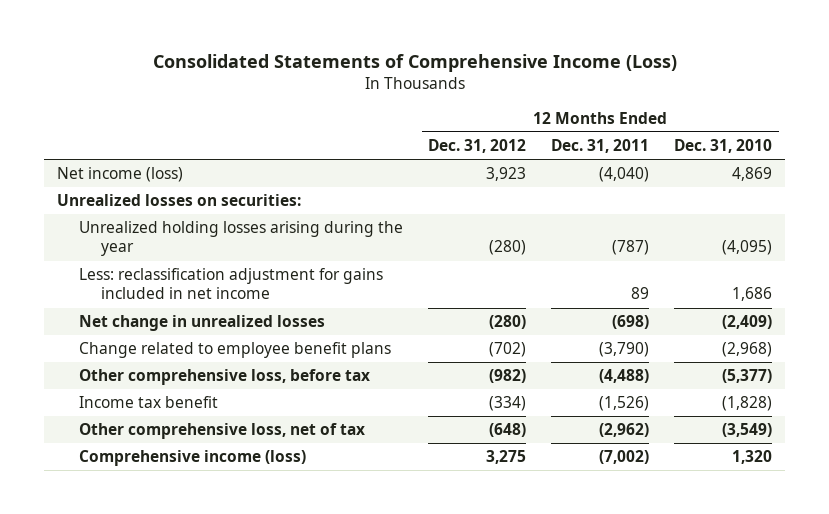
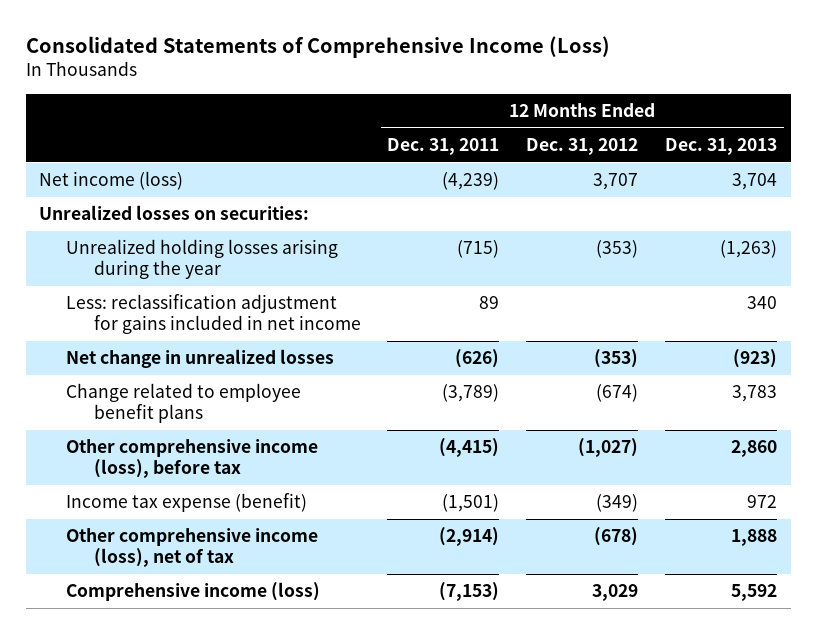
- | 12 Months Ended Dec. 31, 2012 | 12 Months Ended Dec. 31, 2011 | 12 Months Ended Dec. 31, 2010
+ | 12 Months Ended Dec. 31, 2011 | 12 Months Ended Dec. 31, 2012 | 12 Months Ended Dec. 31, 2013
- Net income (loss) | 3,923 | (4,040) | 4,869
+ Net income (loss) | (4,239) | 3,707 | 3,704
- Unrealized holding losses arising during the year | (280) | (787) | (4,095)
+ Unrealized holding losses arising during the year | (715) | (353) | (1,263)
- Net change in unrealized losses | (280) | (698) | (2,409)
- Change related to employee benefit plans | (702) | (3,790) | (2,968)
- Other comprehensive loss, before tax | (982) | (4,488) | (5,377)
- Income tax benefit | (334) | (1,526) | (1,828)
- Other comprehensive loss, net of tax | (648) | (2,962) | (3,549)
- Comprehensive income (loss) | 3,275 | (7,002) | 1,320
+ Net change in unrealized losses | (626) | (353) | (923)
+ Change related to employee benefit plans | (3,789) | (674) | 3,783
+ Other comprehensive income (loss), before tax | (4,415) | (1,027) | 2,860
+ Income tax expense (benefit) | (1,501) | (349) | 972
+ Other comprehensive income (loss), net of tax | (2,914) | (678) | 1,888
+ Comprehensive income (loss) | (7,153) | 3,029 | 5,592

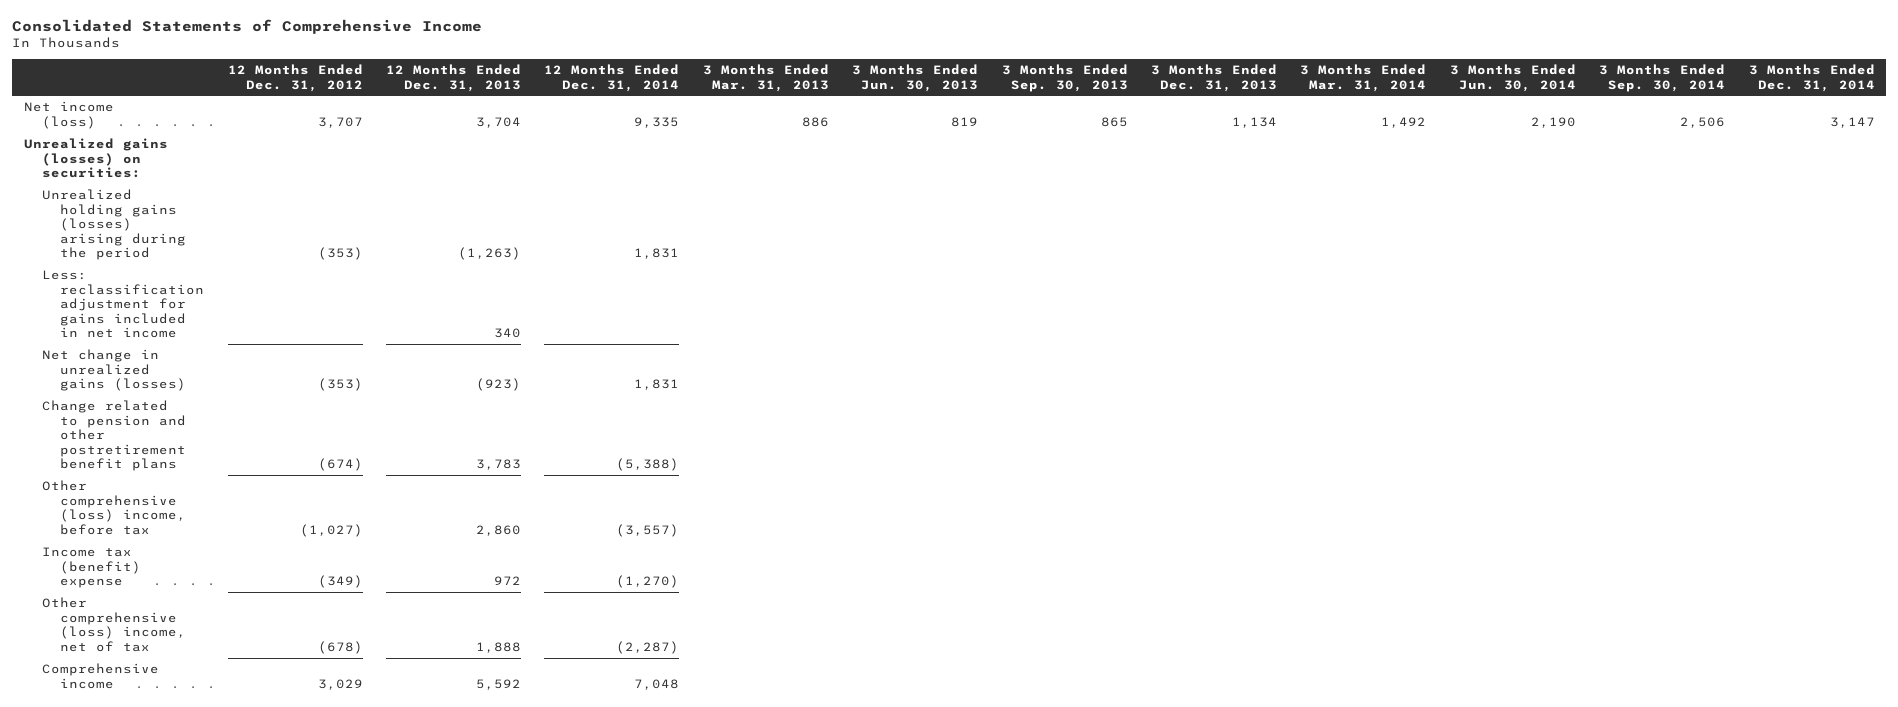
- Consolidated Statements of Comprehensive Income (Loss)
+ Consolidated Statements of Comprehensive Income
- | 12 Months Ended Dec. 31, 2011 | 12 Months Ended Dec. 31, 2012 | 12 Months Ended Dec. 31, 2013
+ | 12 Months Ended Dec. 31, 2012 | 12 Months Ended Dec. 31, 2013 | 12 Months Ended Dec. 31, 2014 | 3 Months Ended Mar. 31, 2013 | 3 Months Ended Jun. 30, 2013 | 3 Months Ended Sep. 30, 2013 | 3 Months Ended Dec. 31, 2013 | 3 Months Ended Mar. 31, 2014 | 3 Months Ended Jun. 30, 2014 | 3 Months Ended Sep. 30, 2014 | 3 Months Ended Dec. 31, 2014
- Unrealized losses on securities:
- Unrealized holding losses arising during the year | (715) | (353) | (1,263)
+ Unrealized gains (losses) on securities:
+ Unrealized holding gains (losses) arising during the period | (353) | (1,263) | 1,831 | | | | | | | |
- Net change in unrealized losses | (626) | (353) | (923)
- Change related to employee benefit plans | (3,789) | (674) | 3,783
- Other comprehensive income (loss), before tax | (4,415) | (1,027) | 2,860
- Income tax expense (benefit) | (1,501) | (349) | 972
- Other comprehensive income (loss), net of tax | (2,914) | (678) | 1,888
- Comprehensive income (loss) | (7,153) | 3,029 | 5,592
+ Net change in unrealized gains (losses) | (353) | (923) | 1,831 | | | | | | | |
+ Change related to pension and other postretirement benefit plans | (674) | 3,783 | (5,388) | | | | | | | |
+ Other comprehensive (loss) income, before tax | (1,027) | 2,860 | (3,557) | | | | | | | |
+ Income tax (benefit) expense | (349) | 972 | (1,270) | | | | | | | |
+ Other comprehensive (loss) income, net of tax | (678) | 1,888 | (2,287) | | | | | | | |
+ Comprehensive income | 3,029 | 5,592 | 7,048 | | | | | | | |

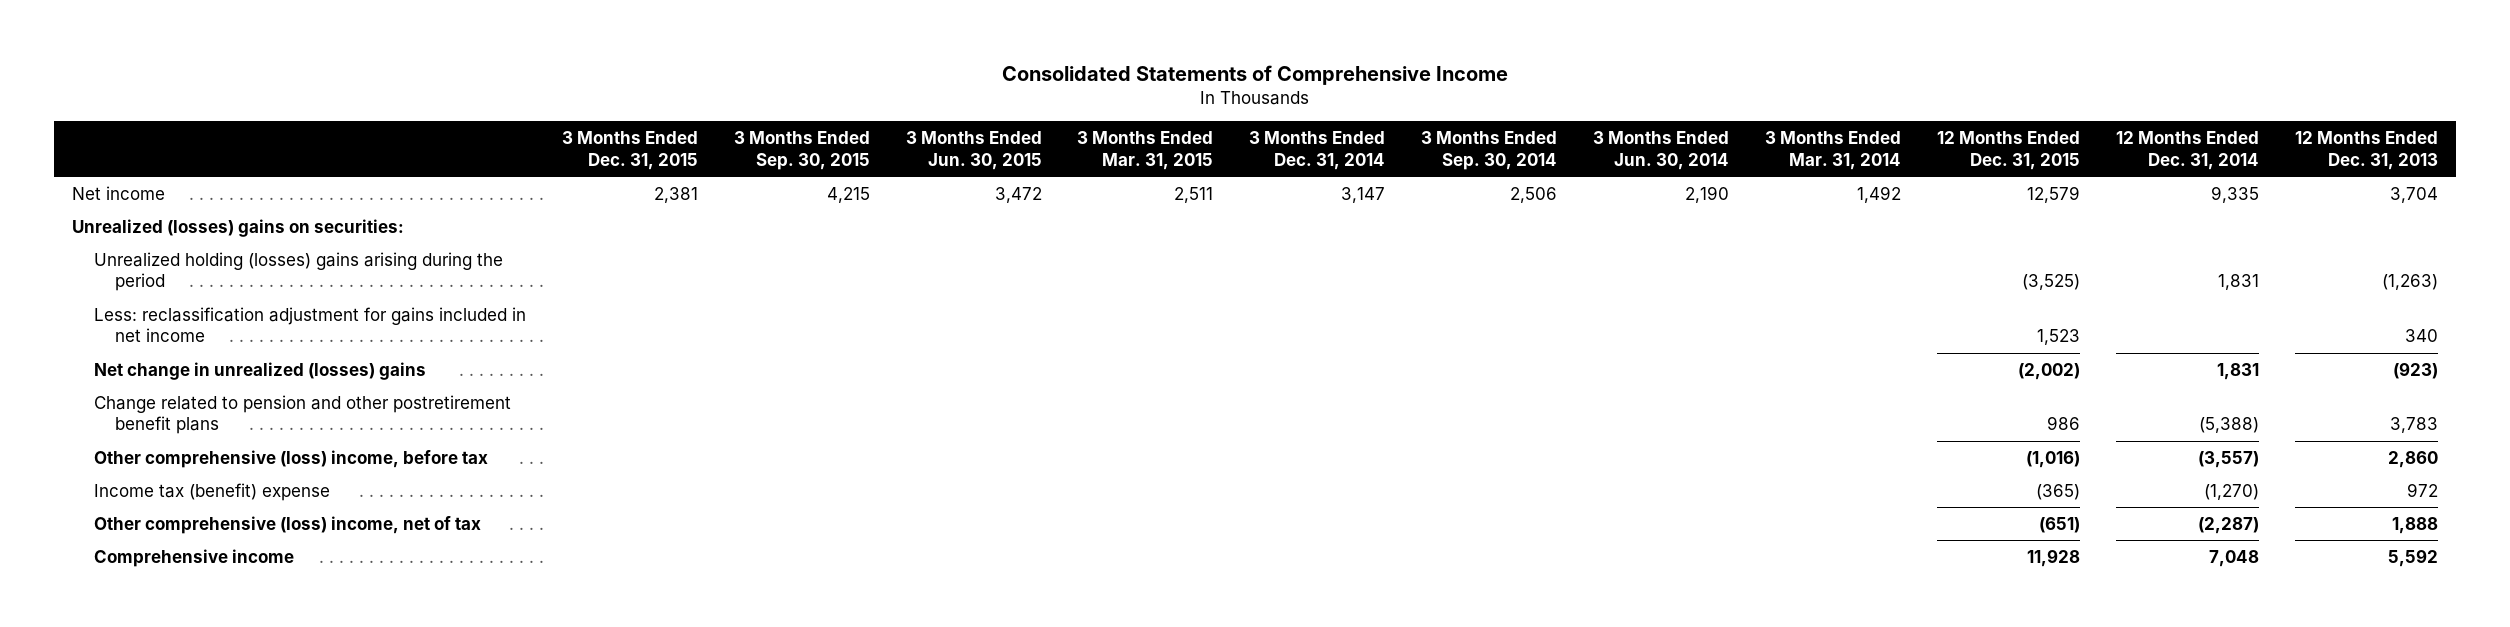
- | 12 Months Ended Dec. 31, 2012 | 12 Months Ended Dec. 31, 2013 | 12 Months Ended Dec. 31, 2014 | 3 Months Ended Mar. 31, 2013 | 3 Months Ended Jun. 30, 2013 | 3 Months Ended Sep. 30, 2013 | 3 Months Ended Dec. 31, 2013 | 3 Months Ended Mar. 31, 2014 | 3 Months Ended Jun. 30, 2014 | 3 Months Ended Sep. 30, 2014 | 3 Months Ended Dec. 31, 2014
+ | 3 Months Ended Dec. 31, 2015 | 3 Months Ended Sep. 30, 2015 | 3 Months Ended Jun. 30, 2015 | 3 Months Ended Mar. 31, 2015 | 3 Months Ended Dec. 31, 2014 | 3 Months Ended Sep. 30, 2014 | 3 Months Ended Jun. 30, 2014 | 3 Months Ended Mar. 31, 2014 | 12 Months Ended Dec. 31, 2015 | 12 Months Ended Dec. 31, 2014 | 12 Months Ended Dec. 31, 2013
- Net income (loss) | 3,707 | 3,704 | 9,335 | 886 | 819 | 865 | 1,134 | 1,492 | 2,190 | 2,506 | 3,147
- Unrealized gains (losses) on securities:
- Unrealized holding gains (losses) arising during the period | (353) | (1,263) | 1,831 | | | | | | | |
+ Net income | 2,381 | 4,215 | 3,472 | 2,511 | 3,147 | 2,506 | 2,190 | 1,492 | 12,579 | 9,335 | 3,704
+ Unrealized (losses) gains on securities:
+ Unrealized holding (losses) gains arising during the period | | | | | | | | | (3,525) | 1,831 | (1,263)
- Net change in unrealized gains (losses) | (353) | (923) | 1,831 | | | | | | | |
+ Net change in unrealized (losses) gains | | | | | | | | | (2,002) | 1,831 | (923)

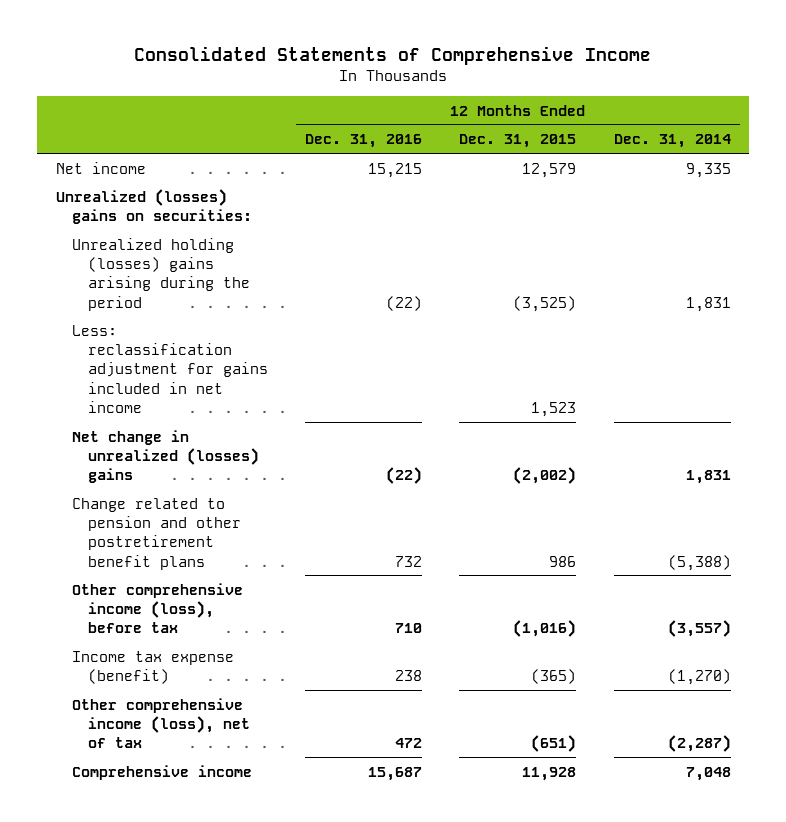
- | 3 Months Ended Dec. 31, 2015 | 3 Months Ended Sep. 30, 2015 | 3 Months Ended Jun. 30, 2015 | 3 Months Ended Mar. 31, 2015 | 3 Months Ended Dec. 31, 2014 | 3 Months Ended Sep. 30, 2014 | 3 Months Ended Jun. 30, 2014 | 3 Months Ended Mar. 31, 2014 | 12 Months Ended Dec. 31, 2015 | 12 Months Ended Dec. 31, 2014 | 12 Months Ended Dec. 31, 2013
+ | 12 Months Ended Dec. 31, 2016 | 12 Months Ended Dec. 31, 2015 | 12 Months Ended Dec. 31, 2014
- Other comprehensive (loss) income, before tax | | | | | | | | | (1,016) | (3,557) | 2,860
- Income tax (benefit) expense | | | | | | | | | (365) | (1,270) | 972
- Other comprehensive (loss) income, net of tax | | | | | | | | | (651) | (2,287) | 1,888
+ Other comprehensive income (loss), before tax | 710 | (1,016) | (3,557)
+ Income tax expense (benefit) | 238 | (365) | (1,270)
+ Other comprehensive income (loss), net of tax | 472 | (651) | (2,287)

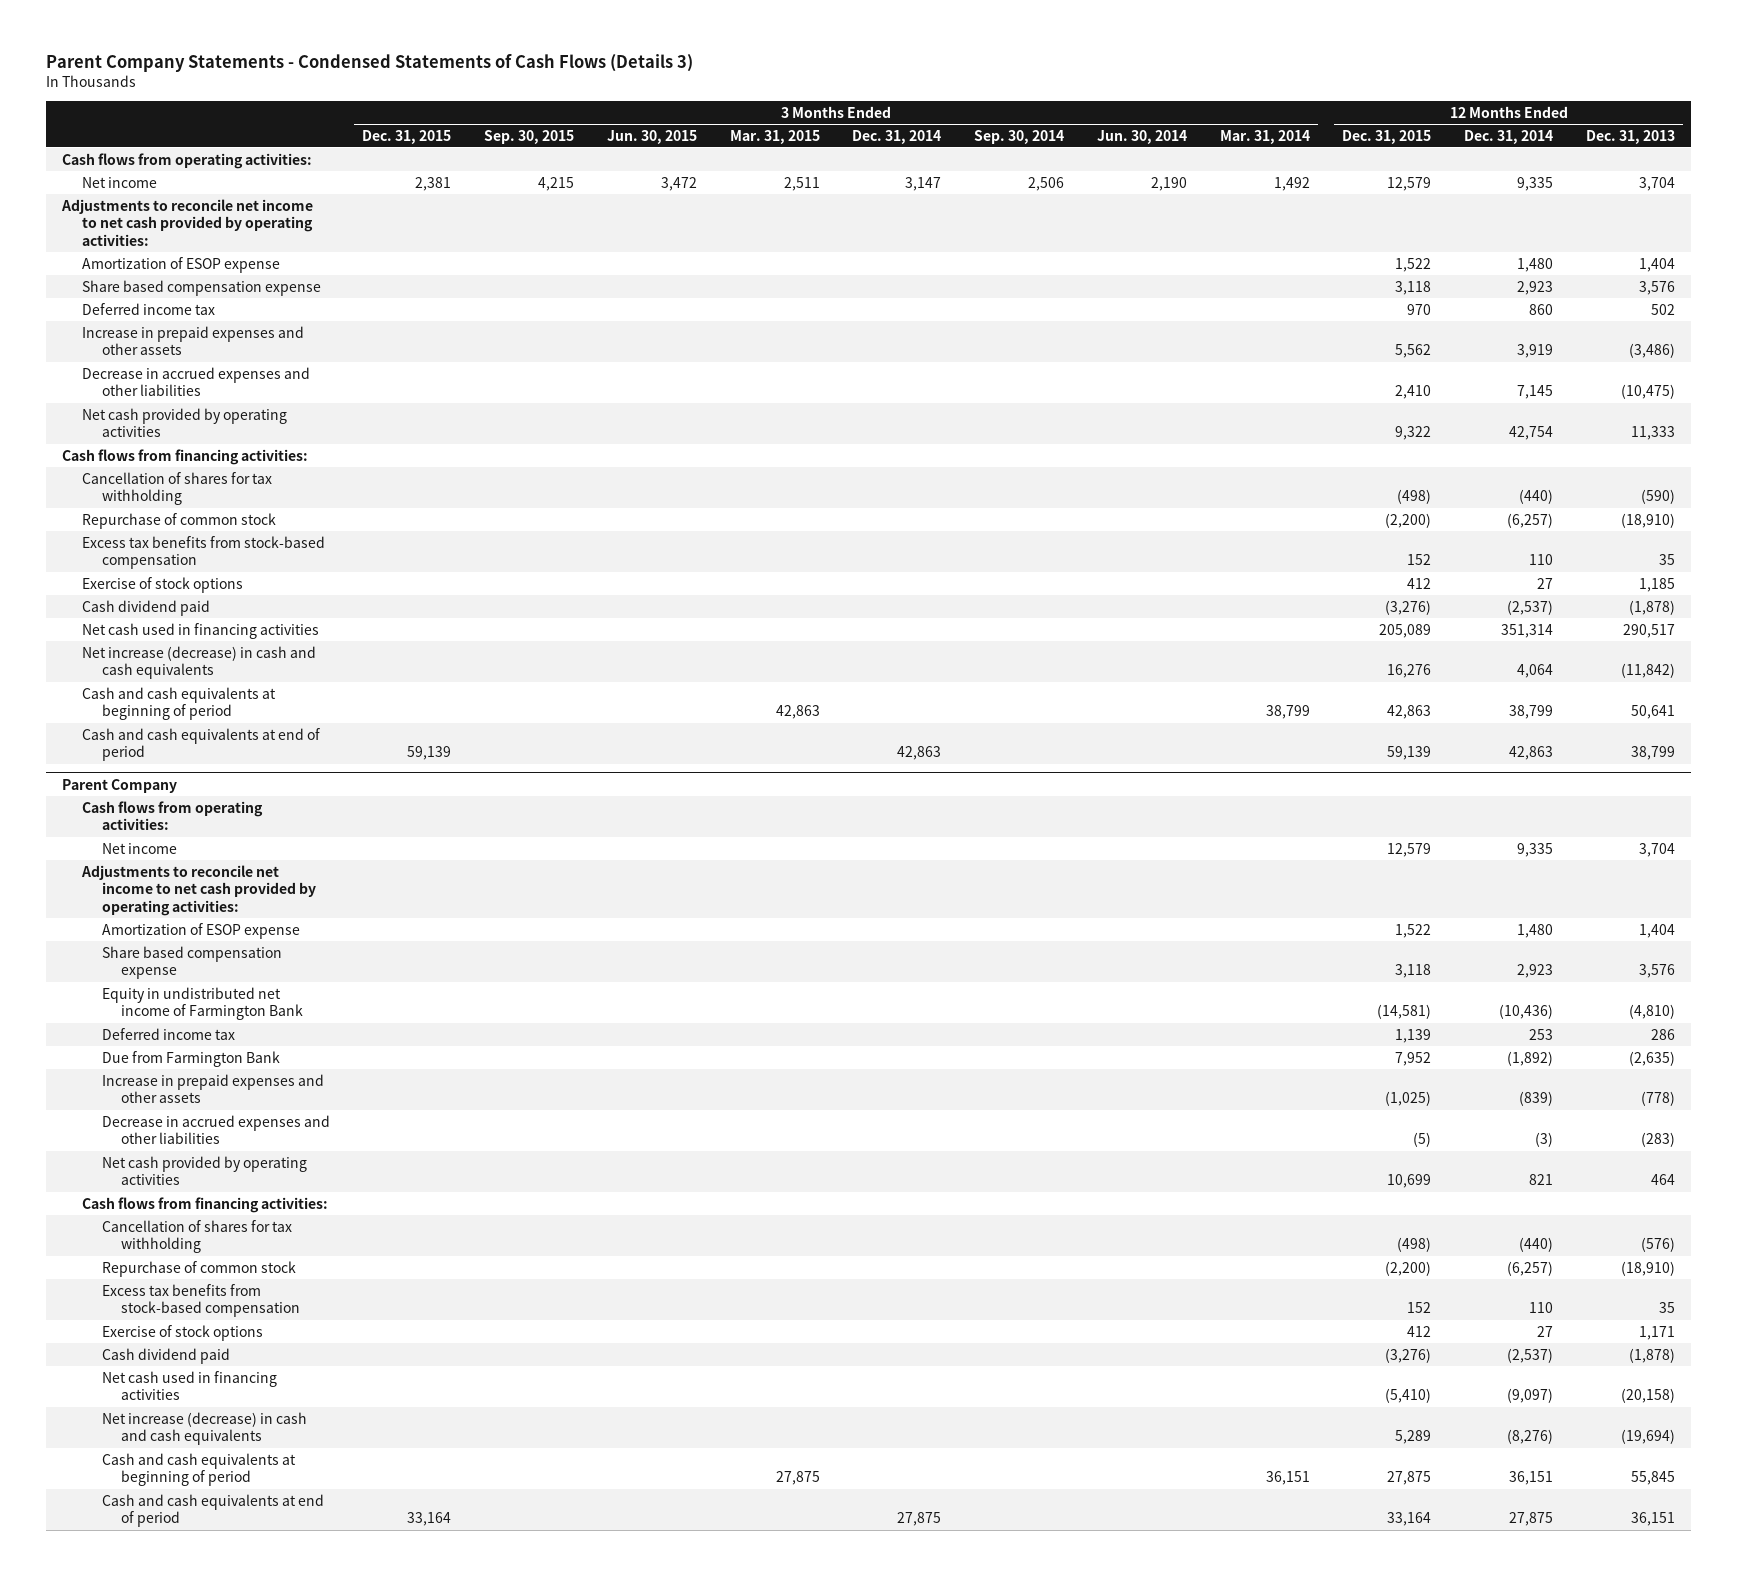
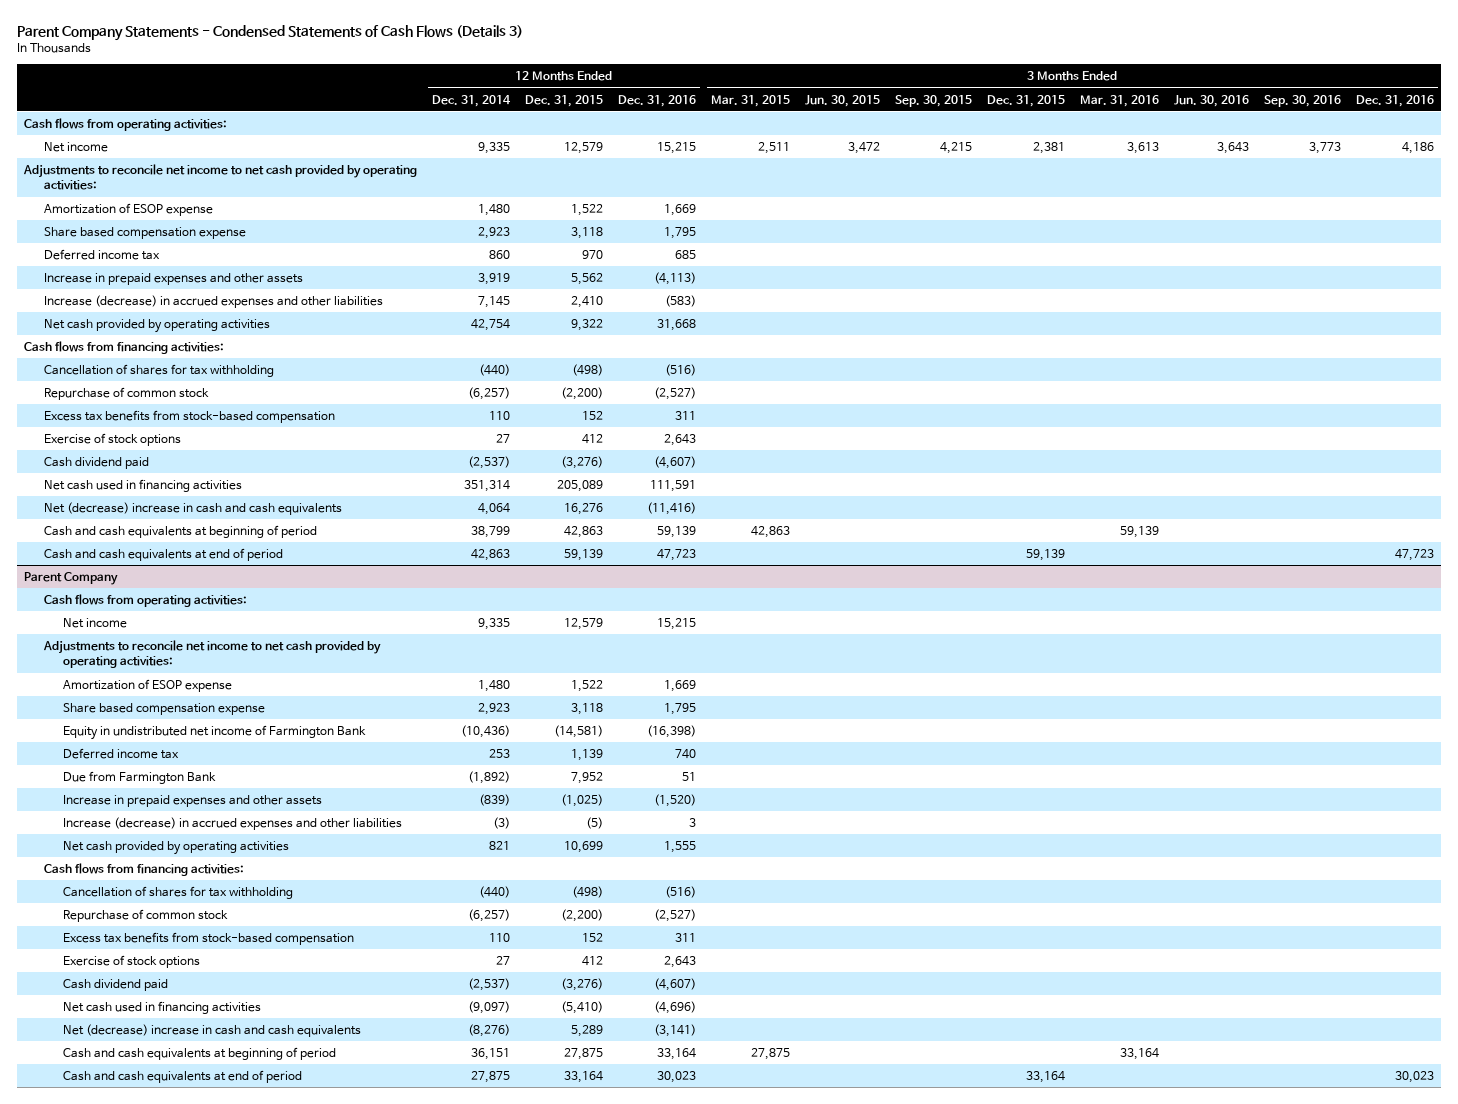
- | 3 Months Ended Dec. 31, 2015 | 3 Months Ended Sep. 30, 2015 | 3 Months Ended Jun. 30, 2015 | 3 Months Ended Mar. 31, 2015 | 3 Months Ended Dec. 31, 2014 | 3 Months Ended Sep. 30, 2014 | 3 Months Ended Jun. 30, 2014 | 3 Months Ended Mar. 31, 2014 | 12 Months Ended Dec. 31, 2015 | 12 Months Ended Dec. 31, 2014 | 12 Months Ended Dec. 31, 2013
+ | 12 Months Ended Dec. 31, 2014 | 12 Months Ended Dec. 31, 2015 | 12 Months Ended Dec. 31, 2016 | 3 Months Ended Mar. 31, 2015 | 3 Months Ended Jun. 30, 2015 | 3 Months Ended Sep. 30, 2015 | 3 Months Ended Dec. 31, 2015 | 3 Months Ended Mar. 31, 2016 | 3 Months Ended Jun. 30, 2016 | 3 Months Ended Sep. 30, 2016 | 3 Months Ended Dec. 31, 2016
- Decrease in accrued expenses and other liabilities | | | | | | | | | 2,410 | 7,145 | (10,475)
+ Increase (decrease) in accrued expenses and other liabilities | 7,145 | 2,410 | (583) | | | | | | | |
- Net increase (decrease) in cash and cash equivalents | | | | | | | | | 16,276 | 4,064 | (11,842)
+ Net (decrease) increase in cash and cash equivalents | 4,064 | 16,276 | (11,416) | | | | | | | |
@ Parent Company
- Decrease in accrued expenses and other liabilities | | | | | | | | | (5) | (3) | (283)
+ Increase (decrease) in accrued expenses and other liabilities | (3) | (5) | 3 | | | | | | | |
- Net increase (decrease) in cash and cash equivalents | | | | | | | | | 5,289 | (8,276) | (19,694)
+ Net (decrease) increase in cash and cash equivalents | (8,276) | 5,289 | (3,141) | | | | | | | |

